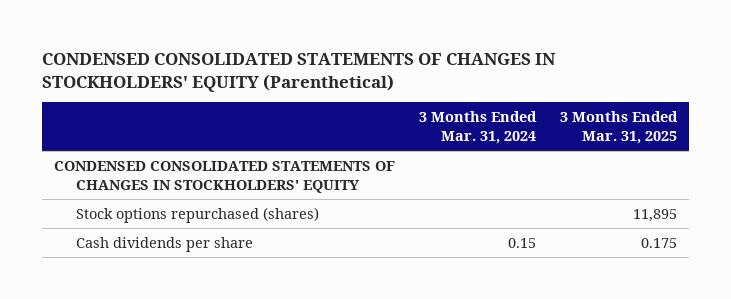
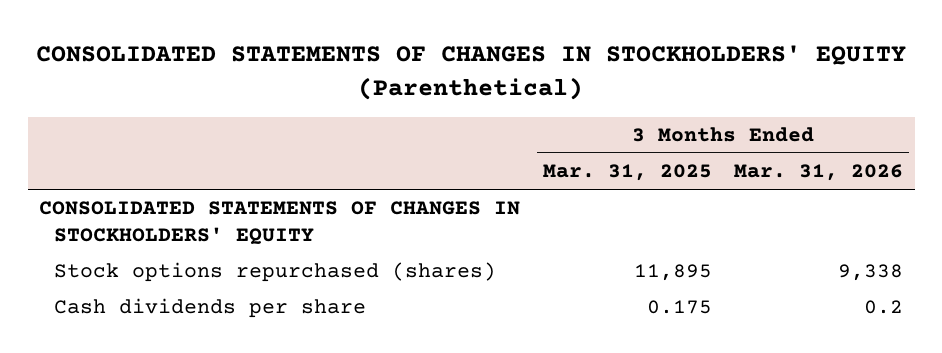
- CONDENSED CONSOLIDATED STATEMENTS OF CHANGES IN STOCKHOLDERS' EQUITY (Parenthetical)
+ CONSOLIDATED STATEMENTS OF CHANGES IN STOCKHOLDERS' EQUITY (Parenthetical)
- | 3 Months Ended Mar. 31, 2024 | 3 Months Ended Mar. 31, 2025
+ | 3 Months Ended Mar. 31, 2025 | 3 Months Ended Mar. 31, 2026
- CONDENSED CONSOLIDATED STATEMENTS OF CHANGES IN STOCKHOLDERS' EQUITY
+ CONSOLIDATED STATEMENTS OF CHANGES IN STOCKHOLDERS' EQUITY

